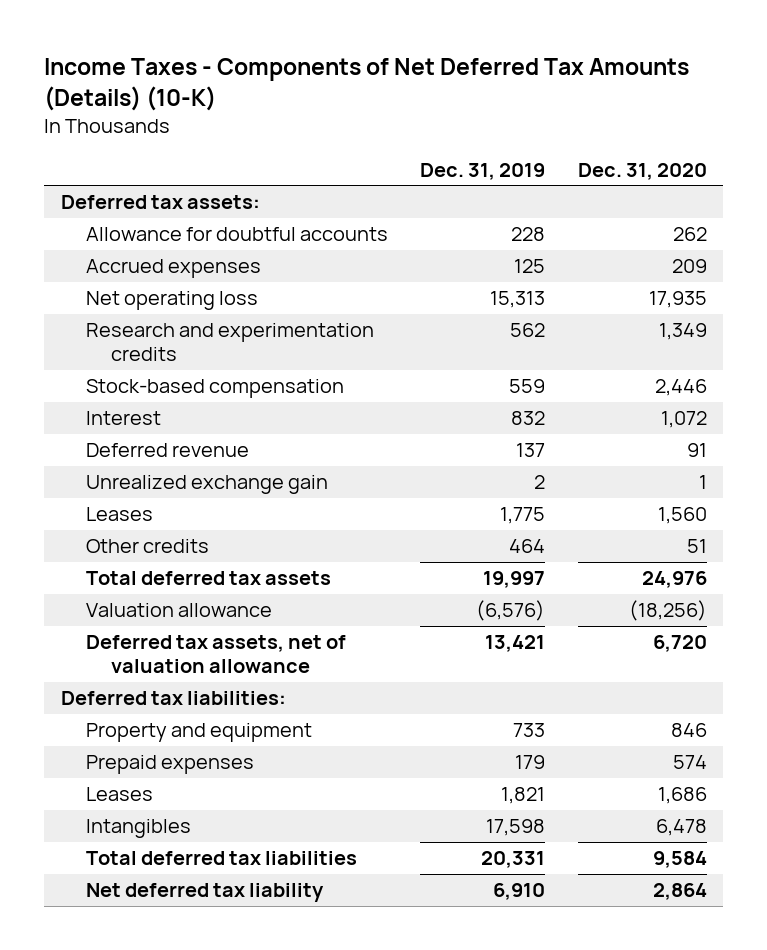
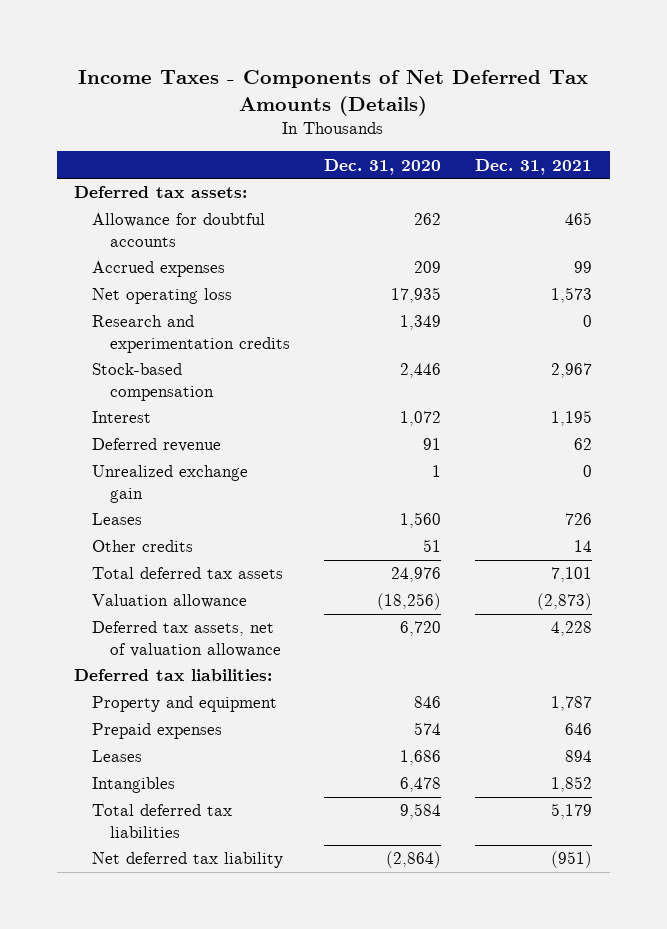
- Income Taxes - Components of Net Deferred Tax Amounts (Details) (10-K)
+ Income Taxes - Components of Net Deferred Tax Amounts (Details)
- | Dec. 31, 2019 | Dec. 31, 2020
+ | Dec. 31, 2020 | Dec. 31, 2021
- Net deferred tax liability | 6,910 | 2,864
+ Net deferred tax liability | (2,864) | (951)

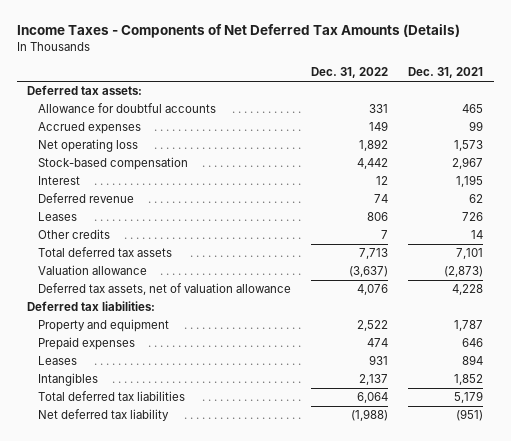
- | Dec. 31, 2020 | Dec. 31, 2021
+ | Dec. 31, 2022 | Dec. 31, 2021
- Research and experimentation credits | 1,349 | 0
- Unrealized exchange gain | 1 | 0

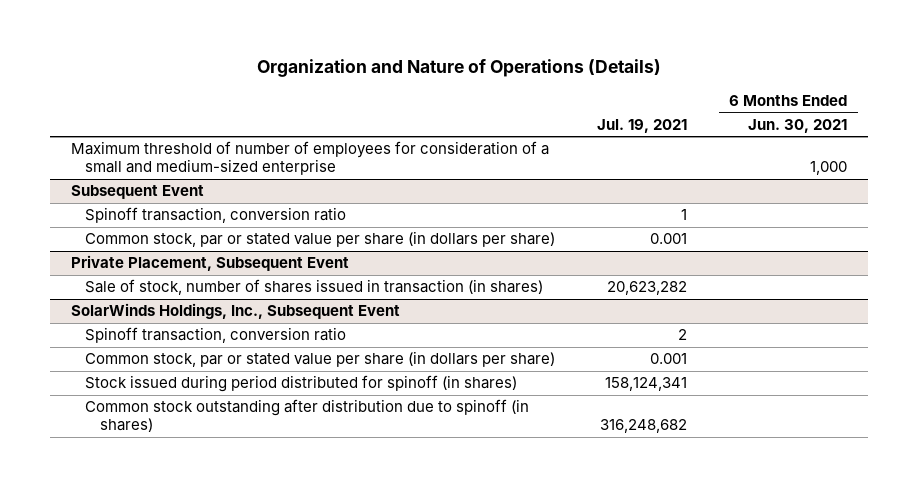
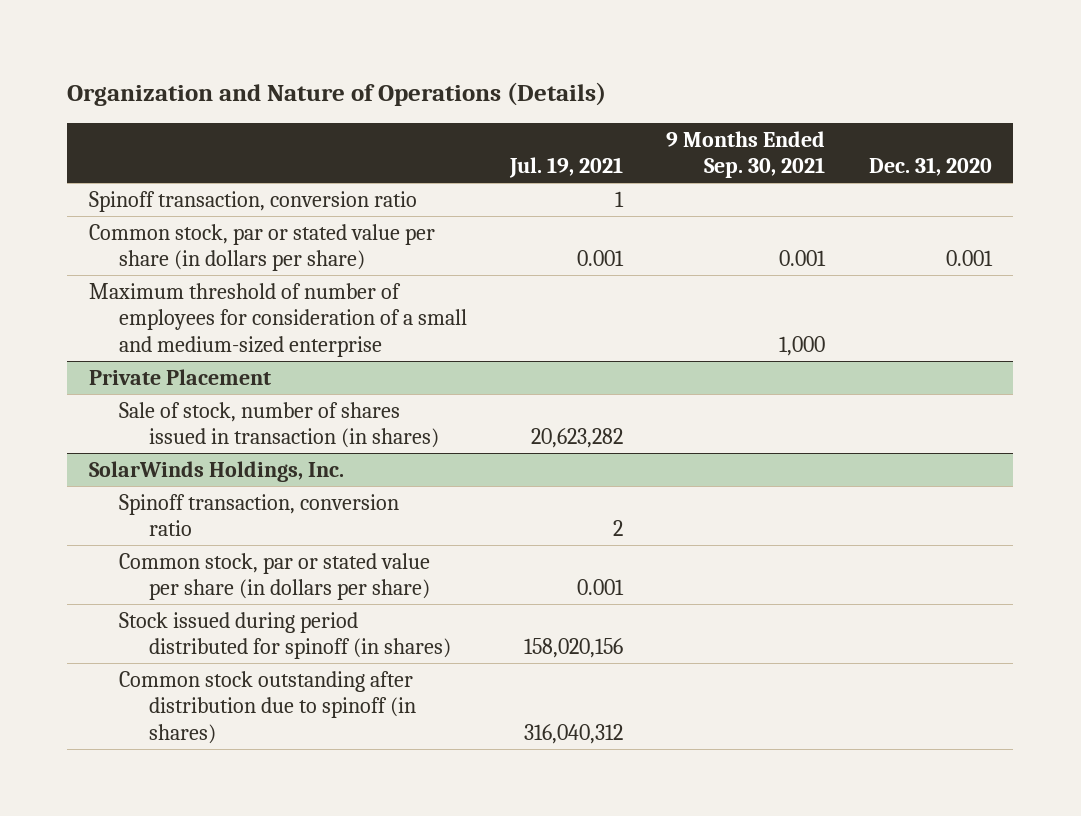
- | Jul. 19, 2021 | 6 Months Ended Jun. 30, 2021
+ | Jul. 19, 2021 | 9 Months Ended Sep. 30, 2021 | Dec. 31, 2020
- Subsequent Event
- Private Placement, Subsequent Event
moved down: Maximum threshold of number of employees for consideration of a small and medium-sized enterprise | | 1,000 |
+ Private Placement
- SolarWinds Holdings, Inc., Subsequent Event
+ SolarWinds Holdings, Inc.
- Stock issued during period distributed for spinoff (in shares) | 158,124,341 |
- Common stock outstanding after distribution due to spinoff (in shares) | 316,248,682 |
+ Stock issued during period distributed for spinoff (in shares) | 158,020,156 | |
+ Common stock outstanding after distribution due to spinoff (in shares) | 316,040,312 | |

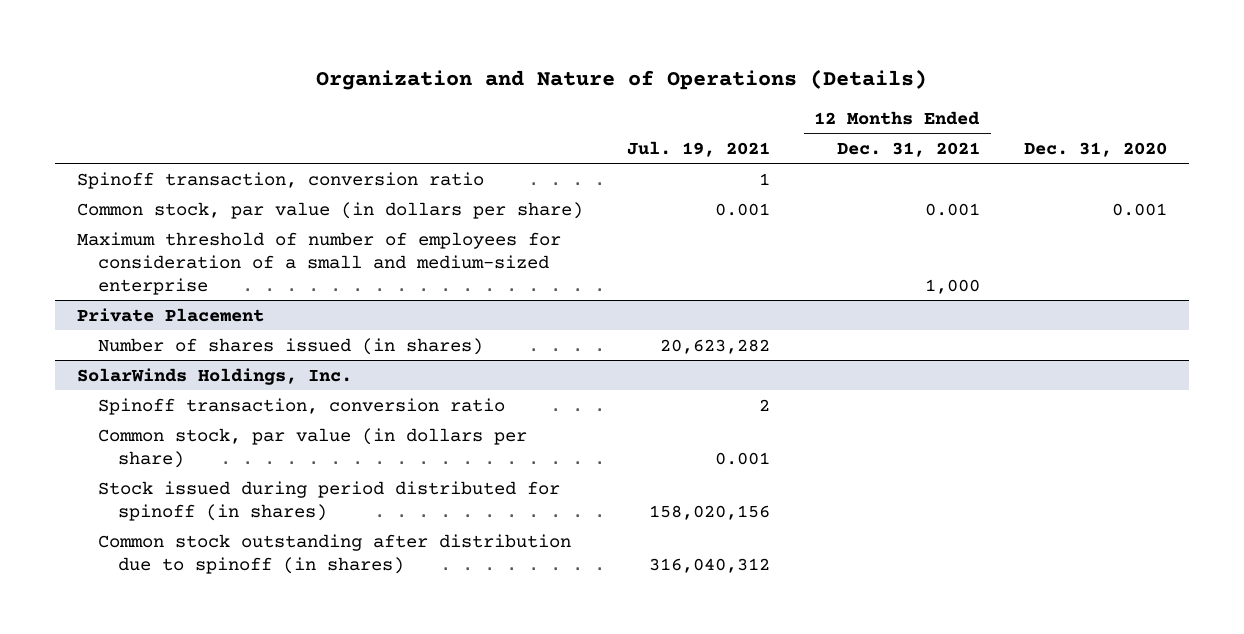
- | Jul. 19, 2021 | 9 Months Ended Sep. 30, 2021 | Dec. 31, 2020
+ | Jul. 19, 2021 | 12 Months Ended Dec. 31, 2021 | Dec. 31, 2020
- Common stock, par or stated value per share (in dollars per share) | 0.001 | 0.001 | 0.001
+ Common stock, par value (in dollars per share) | 0.001 | 0.001 | 0.001
@ Private Placement
- Sale of stock, number of shares issued in transaction (in shares) | 20,623,282 | |
+ Number of shares issued (in shares) | 20,623,282 | |
@ SolarWinds Holdings, Inc.
- Common stock, par or stated value per share (in dollars per share) | 0.001 | |
+ Common stock, par value (in dollars per share) | 0.001 | |

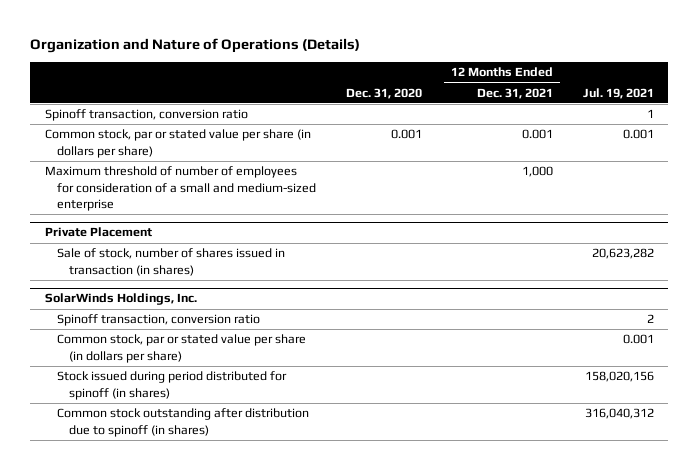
- | Jul. 19, 2021 | 12 Months Ended Dec. 31, 2021 | Dec. 31, 2020
+ | Dec. 31, 2020 | 12 Months Ended Dec. 31, 2021 | Jul. 19, 2021
- Common stock, par value (in dollars per share) | 0.001 | 0.001 | 0.001
+ Common stock, par or stated value per share (in dollars per share) | 0.001 | 0.001 | 0.001
@ Private Placement
- Number of shares issued (in shares) | 20,623,282 | |
+ Sale of stock, number of shares issued in transaction (in shares) | | | 20,623,282
@ SolarWinds Holdings, Inc.
- Common stock, par value (in dollars per share) | 0.001 | |
+ Common stock, par or stated value per share (in dollars per share) | | | 0.001

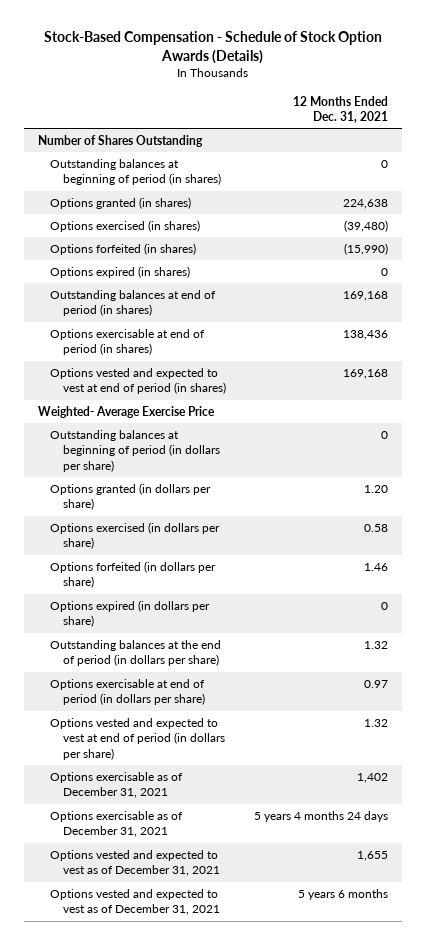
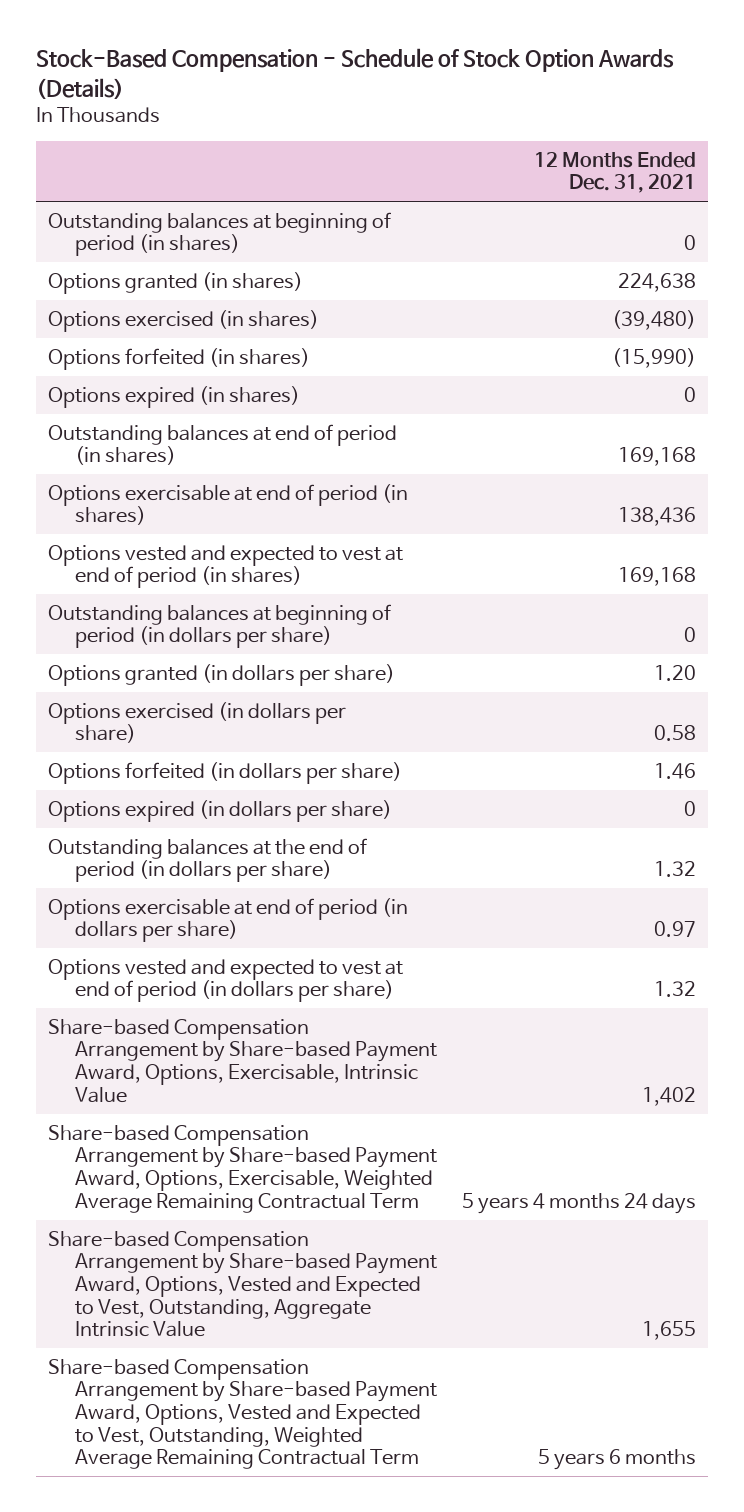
- Number of Shares Outstanding
- Weighted- Average Exercise Price
- Options exercisable as of December 31, 2021 | 1,402
- Options exercisable as of December 31, 2021 | 5 years 4 months 24 days
- Options vested and expected to vest as of December 31, 2021 | 1,655
- Options vested and expected to vest as of December 31, 2021 | 5 years 6 months
+ Share-based Compensation Arrangement by Share-based Payment Award, Options, Exercisable, Intrinsic Value | 1,402
+ Share-based Compensation Arrangement by Share-based Payment Award, Options, Exercisable, Weighted Average Remaining Contractual Term | 5 years 4 months 24 days
+ Share-based Compensation Arrangement by Share-based Payment Award, Options, Vested and Expected to Vest, Outstanding, Aggregate Intrinsic Value | 1,655
+ Share-based Compensation Arrangement by Share-based Payment Award, Options, Vested and Expected to Vest, Outstanding, Weighted Average Remaining Contractual Term | 5 years 6 months

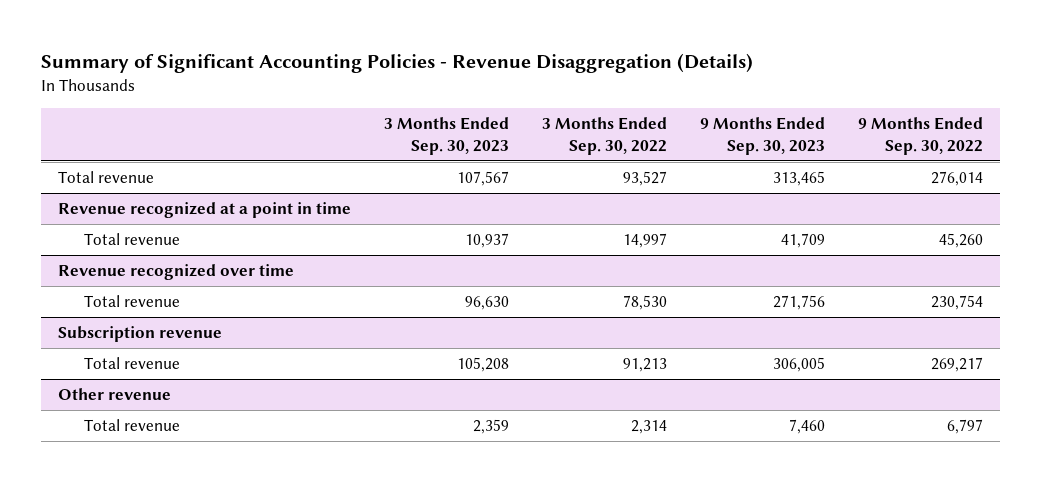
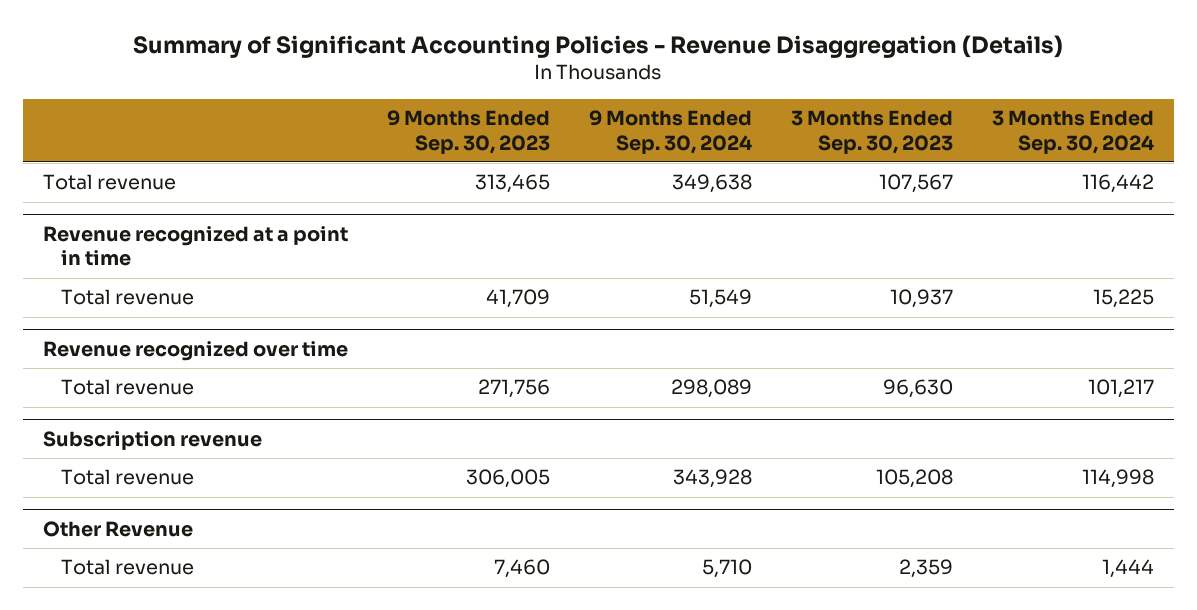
- | 3 Months Ended Sep. 30, 2023 | 3 Months Ended Sep. 30, 2022 | 9 Months Ended Sep. 30, 2023 | 9 Months Ended Sep. 30, 2022
+ | 9 Months Ended Sep. 30, 2023 | 9 Months Ended Sep. 30, 2024 | 3 Months Ended Sep. 30, 2023 | 3 Months Ended Sep. 30, 2024
- Other revenue
+ Other Revenue

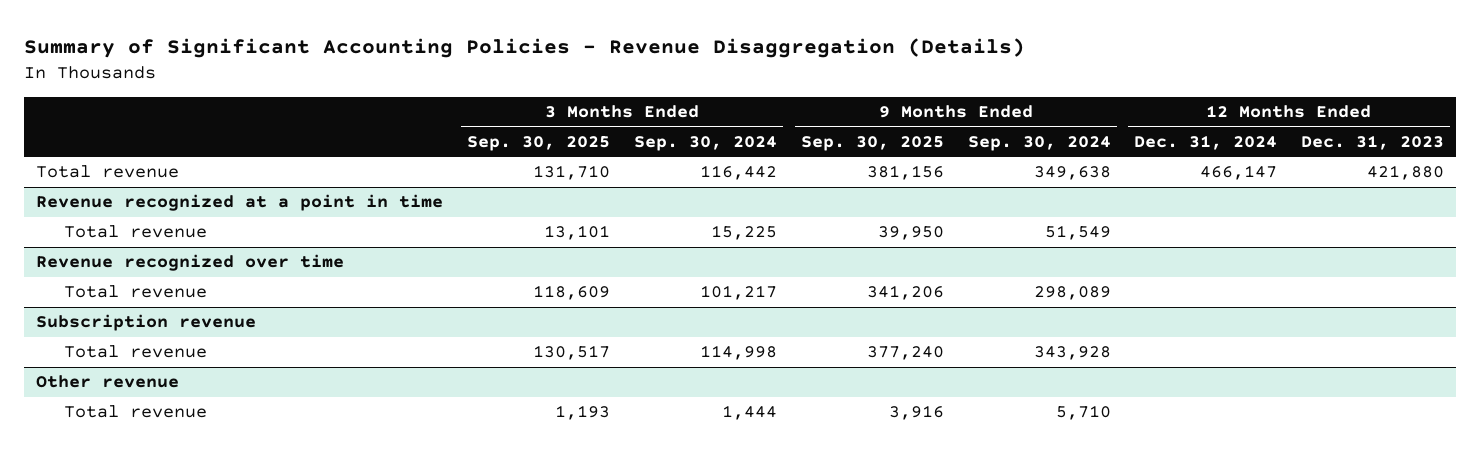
- | 9 Months Ended Sep. 30, 2023 | 9 Months Ended Sep. 30, 2024 | 3 Months Ended Sep. 30, 2023 | 3 Months Ended Sep. 30, 2024
+ | 3 Months Ended Sep. 30, 2025 | 3 Months Ended Sep. 30, 2024 | 9 Months Ended Sep. 30, 2025 | 9 Months Ended Sep. 30, 2024 | 12 Months Ended Dec. 31, 2024 | 12 Months Ended Dec. 31, 2023
- Other Revenue
+ Other revenue

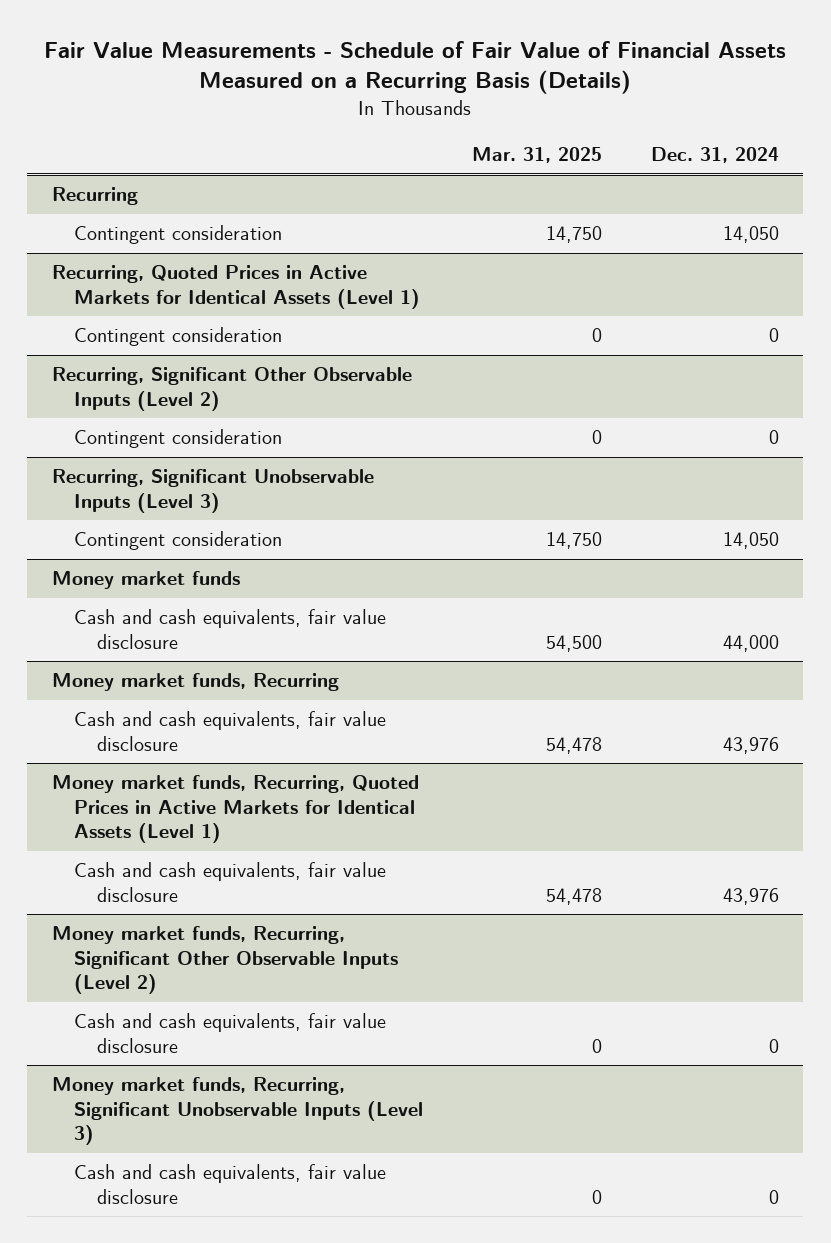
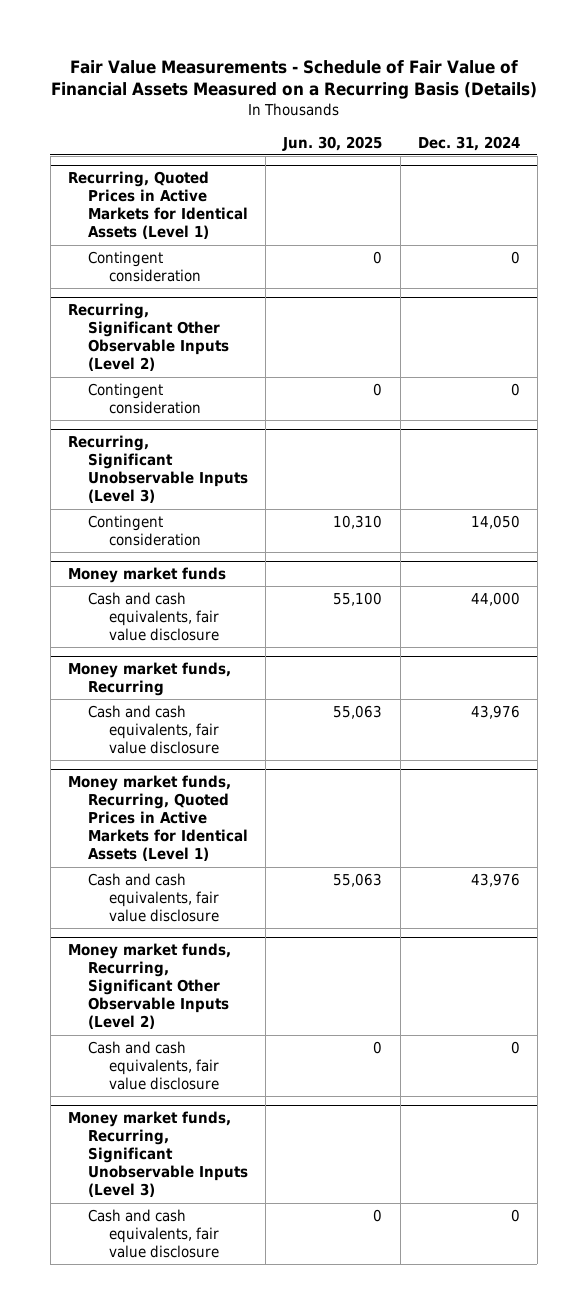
- | Mar. 31, 2025 | Dec. 31, 2024
+ | Jun. 30, 2025 | Dec. 31, 2024
- Recurring
- Contingent consideration | 14,750 | 14,050

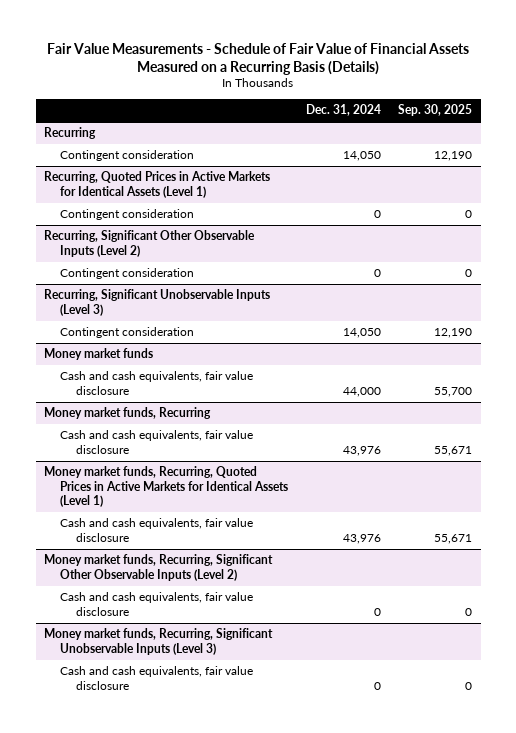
- | Jun. 30, 2025 | Dec. 31, 2024
+ | Dec. 31, 2024 | Sep. 30, 2025
+ Recurring
+ Contingent consideration | 14,050 | 12,190

